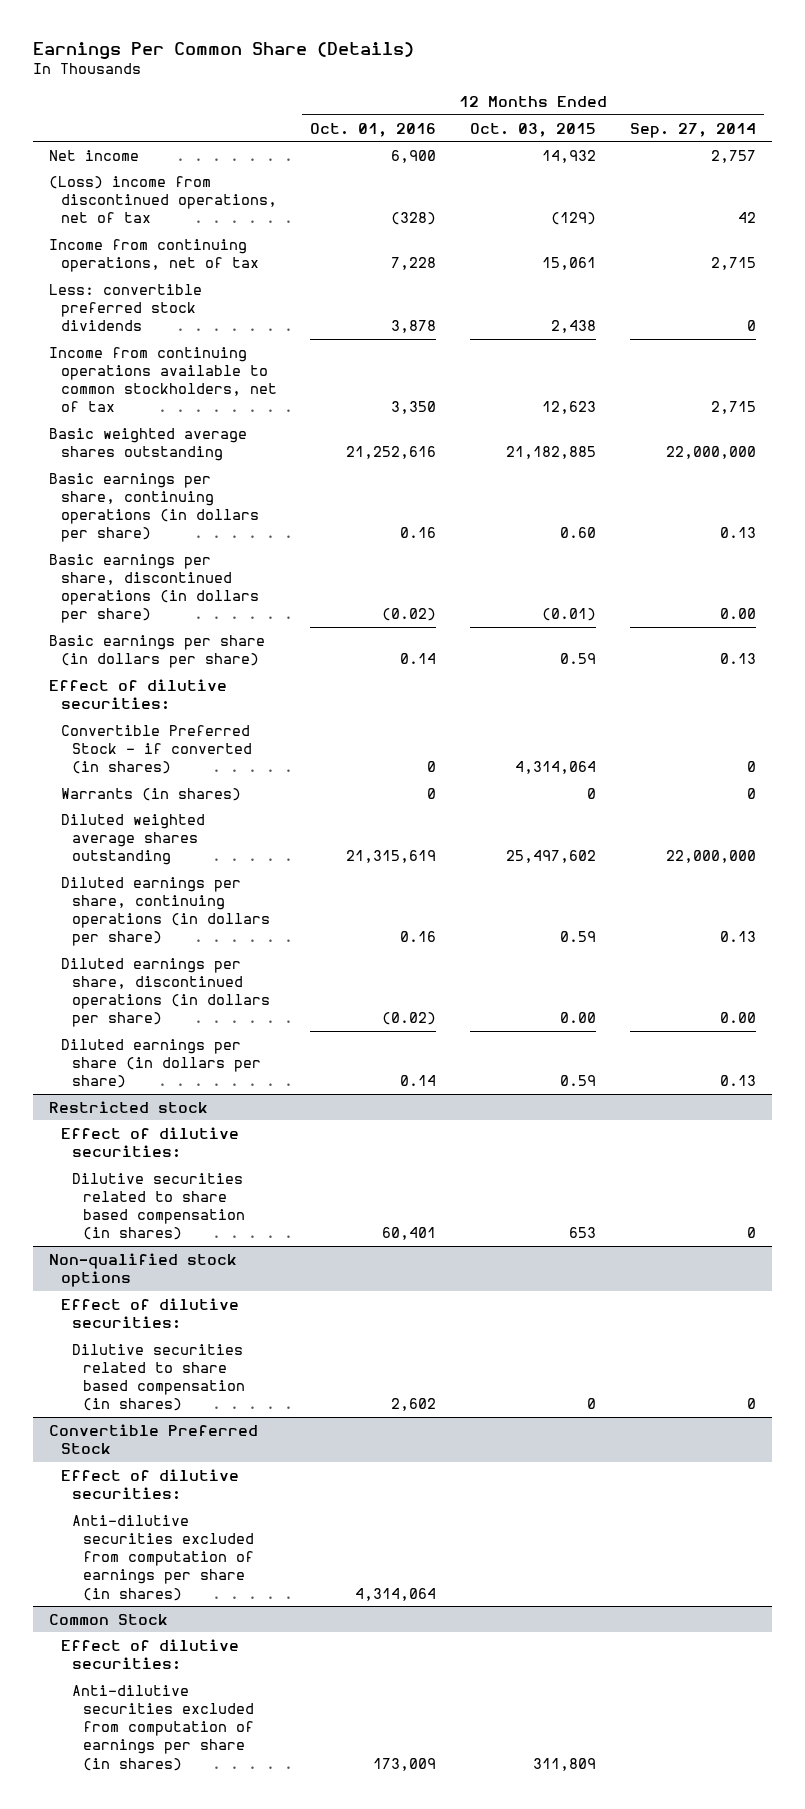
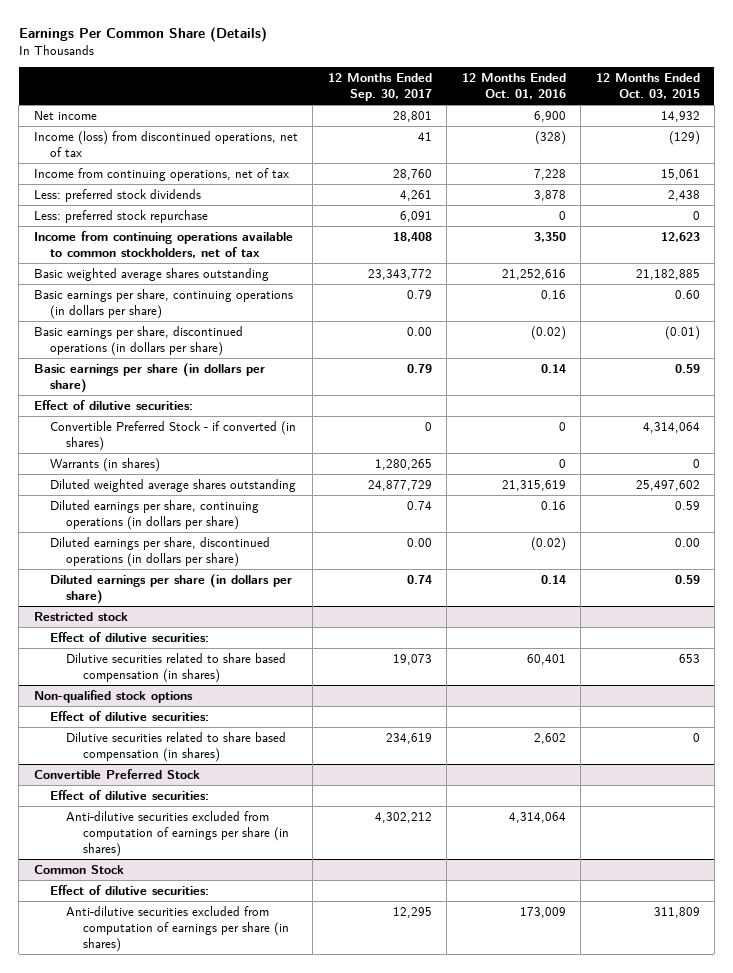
- | 12 Months Ended Oct. 01, 2016 | 12 Months Ended Oct. 03, 2015 | 12 Months Ended Sep. 27, 2014
+ | 12 Months Ended Sep. 30, 2017 | 12 Months Ended Oct. 01, 2016 | 12 Months Ended Oct. 03, 2015
- (Loss) income from discontinued operations, net of tax | (328) | (129) | 42
+ Income (loss) from discontinued operations, net of tax | 41 | (328) | (129)
- Less: convertible preferred stock dividends | 3,878 | 2,438 | 0
+ Less: preferred stock dividends | 4,261 | 3,878 | 2,438
+ Less: preferred stock repurchase | 6,091 | 0 | 0

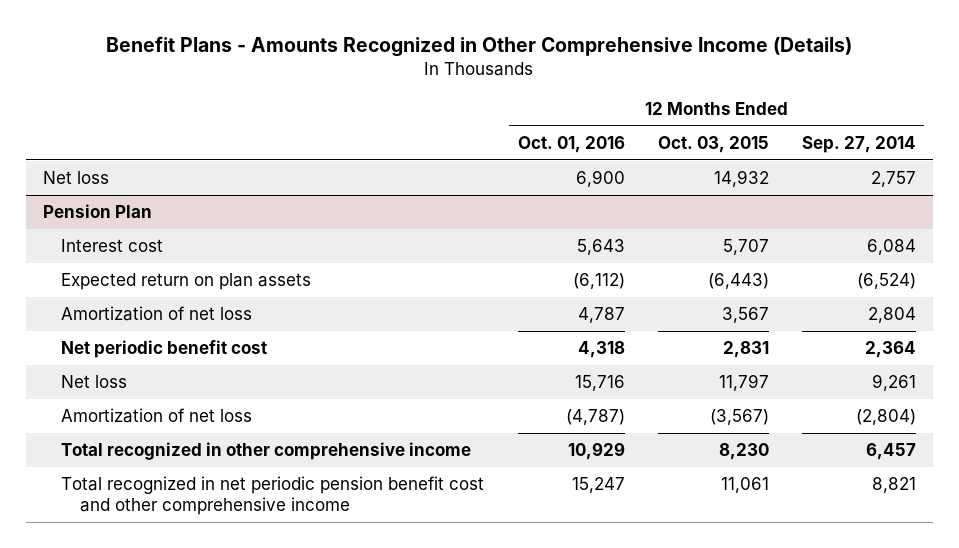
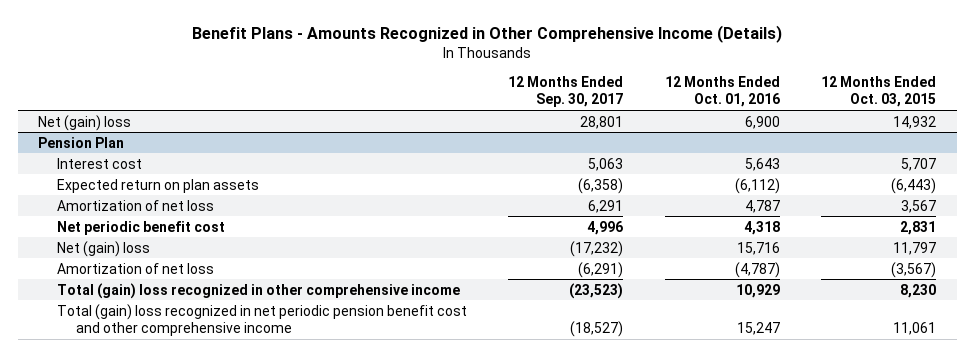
- | 12 Months Ended Oct. 01, 2016 | 12 Months Ended Oct. 03, 2015 | 12 Months Ended Sep. 27, 2014
+ | 12 Months Ended Sep. 30, 2017 | 12 Months Ended Oct. 01, 2016 | 12 Months Ended Oct. 03, 2015
- Net loss | 6,900 | 14,932 | 2,757
+ Net (gain) loss | 28,801 | 6,900 | 14,932
@ Pension Plan
- Net loss | 15,716 | 11,797 | 9,261
+ Net (gain) loss | (17,232) | 15,716 | 11,797
- Total recognized in other comprehensive income | 10,929 | 8,230 | 6,457
- Total recognized in net periodic pension benefit cost and other comprehensive income | 15,247 | 11,061 | 8,821
+ Total (gain) loss recognized in other comprehensive income | (23,523) | 10,929 | 8,230
+ Total (gain) loss recognized in net periodic pension benefit cost and other comprehensive income | (18,527) | 15,247 | 11,061

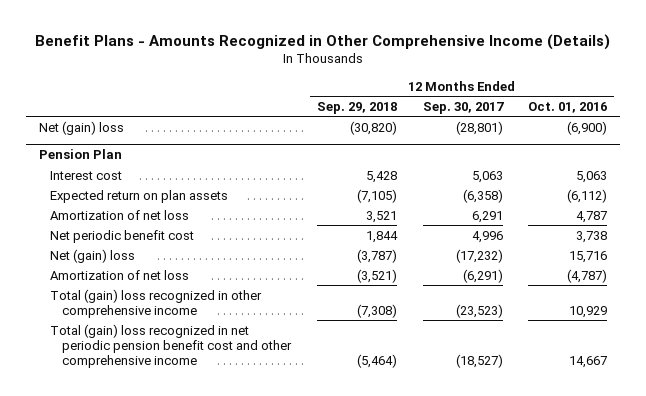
- | 12 Months Ended Sep. 30, 2017 | 12 Months Ended Oct. 01, 2016 | 12 Months Ended Oct. 03, 2015
+ | 12 Months Ended Sep. 29, 2018 | 12 Months Ended Sep. 30, 2017 | 12 Months Ended Oct. 01, 2016
- Net (gain) loss | 28,801 | 6,900 | 14,932
+ Net (gain) loss | (30,820) | (28,801) | (6,900)
@ Pension Plan
- Interest cost | 5,063 | 5,643 | 5,707
+ Interest cost | 5,428 | 5,063 | 5,063
- Net periodic benefit cost | 4,996 | 4,318 | 2,831
+ Net periodic benefit cost | 1,844 | 4,996 | 3,738
- Total (gain) loss recognized in net periodic pension benefit cost and other comprehensive income | (18,527) | 15,247 | 11,061
+ Total (gain) loss recognized in net periodic pension benefit cost and other comprehensive income | (5,464) | (18,527) | 14,667

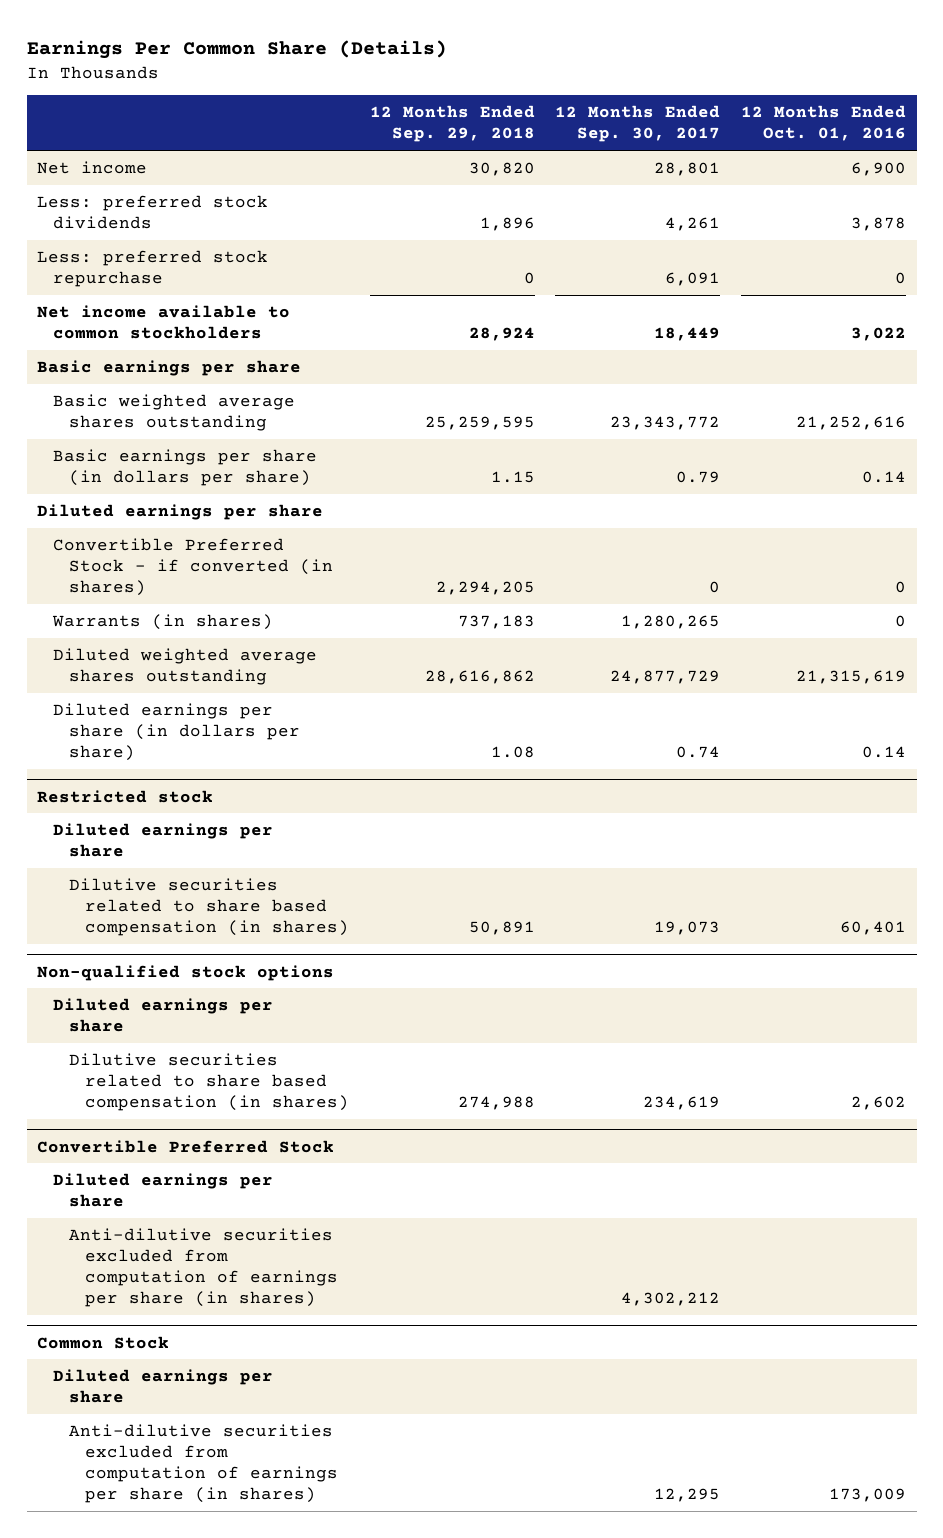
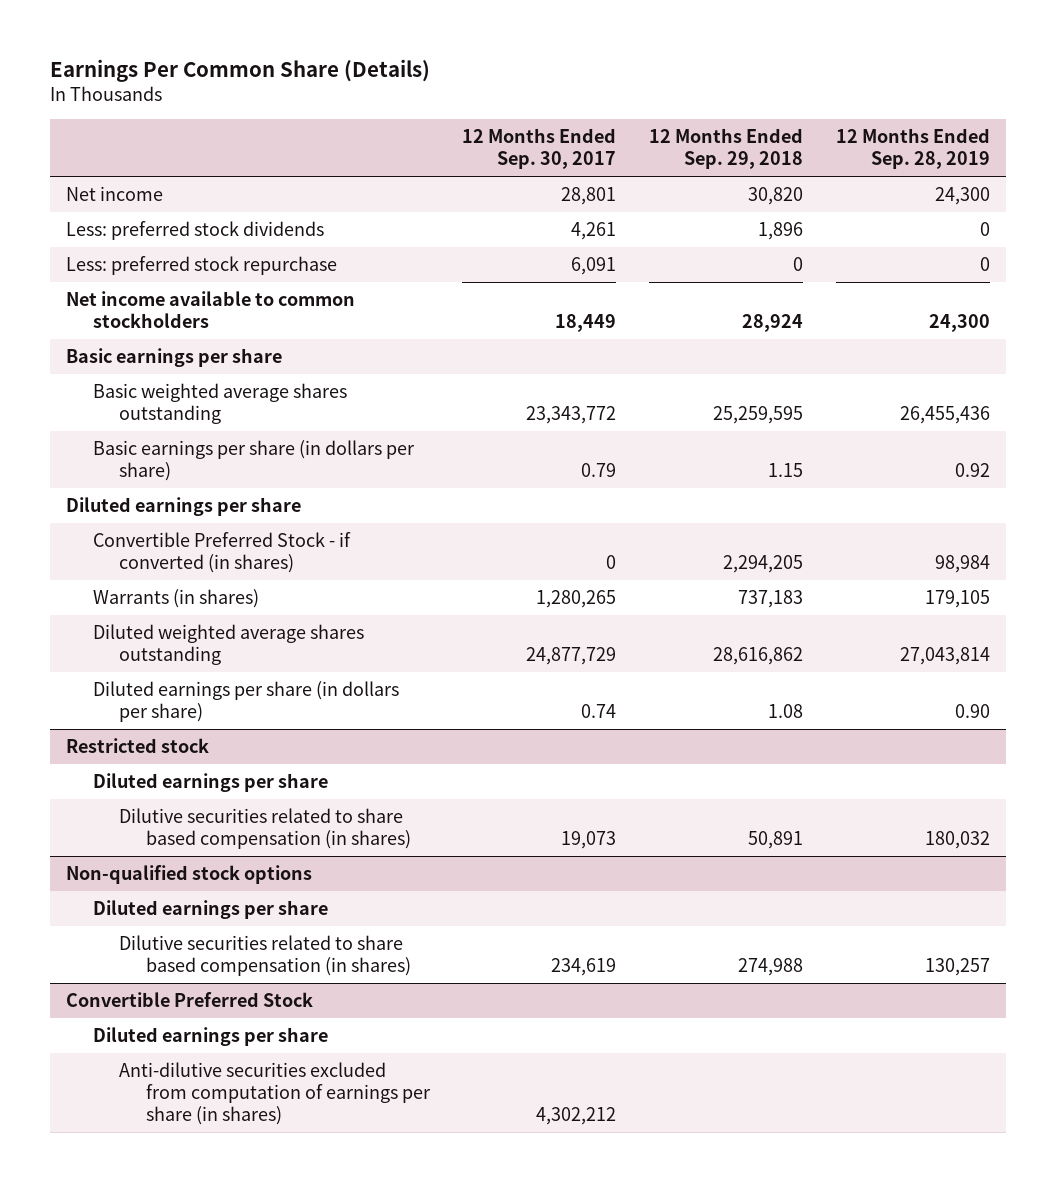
- | 12 Months Ended Sep. 29, 2018 | 12 Months Ended Sep. 30, 2017 | 12 Months Ended Oct. 01, 2016
+ | 12 Months Ended Sep. 30, 2017 | 12 Months Ended Sep. 29, 2018 | 12 Months Ended Sep. 28, 2019
- Common Stock
- Diluted earnings per share
- Anti-dilutive securities excluded from computation of earnings per share (in shares) | | 12,295 | 173,009

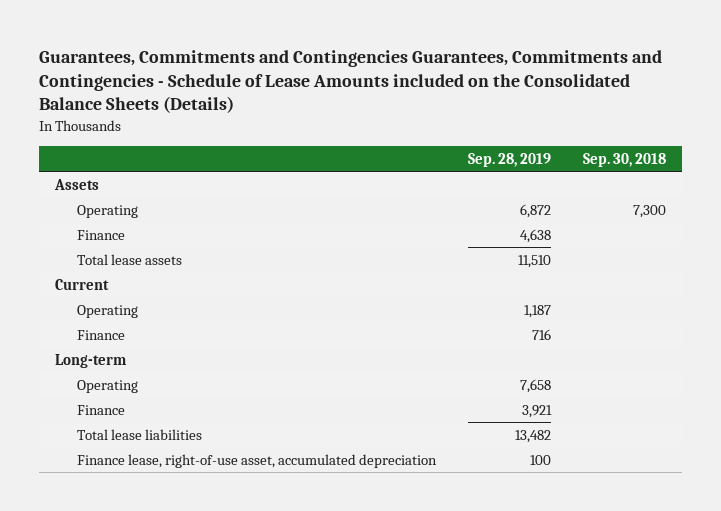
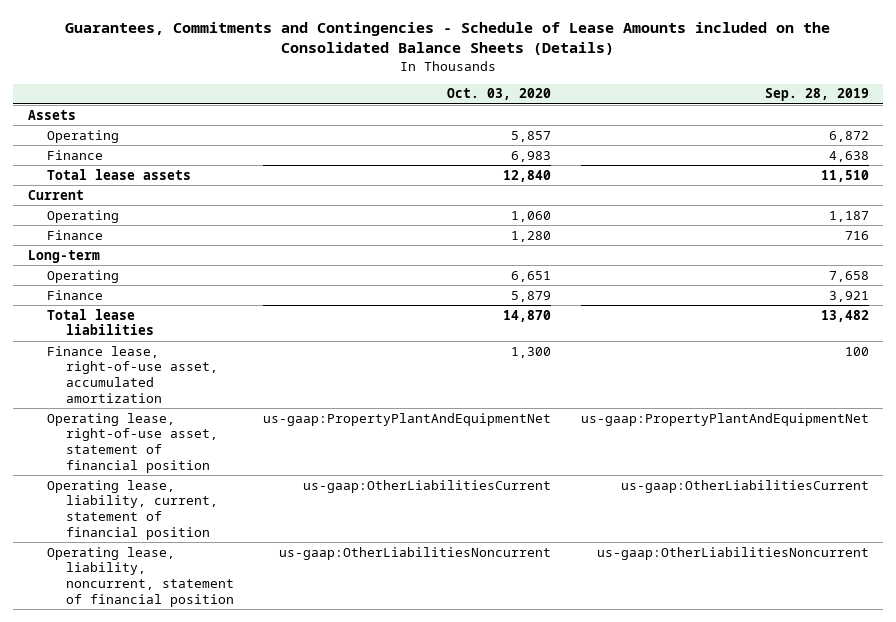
- Guarantees, Commitments and Contingencies Guarantees, Commitments and Contingencies - Schedule of Lease Amounts included on the Consolidated Balance Sheets (Details)
+ Guarantees, Commitments and Contingencies - Schedule of Lease Amounts included on the Consolidated Balance Sheets (Details)
- | Sep. 28, 2019 | Sep. 30, 2018
+ | Oct. 03, 2020 | Sep. 28, 2019
- Finance lease, right-of-use asset, accumulated depreciation | 100 |
+ Finance lease, right-of-use asset, accumulated amortization | 1,300 | 100
+ Operating lease, right-of-use asset, statement of financial position | us-gaap:PropertyPlantAndEquipmentNet | us-gaap:PropertyPlantAndEquipmentNet
+ Operating lease, liability, current, statement of financial position | us-gaap:OtherLiabilitiesCurrent | us-gaap:OtherLiabilitiesCurrent
+ Operating lease, liability, noncurrent, statement of financial position | us-gaap:OtherLiabilitiesNoncurrent | us-gaap:OtherLiabilitiesNoncurrent

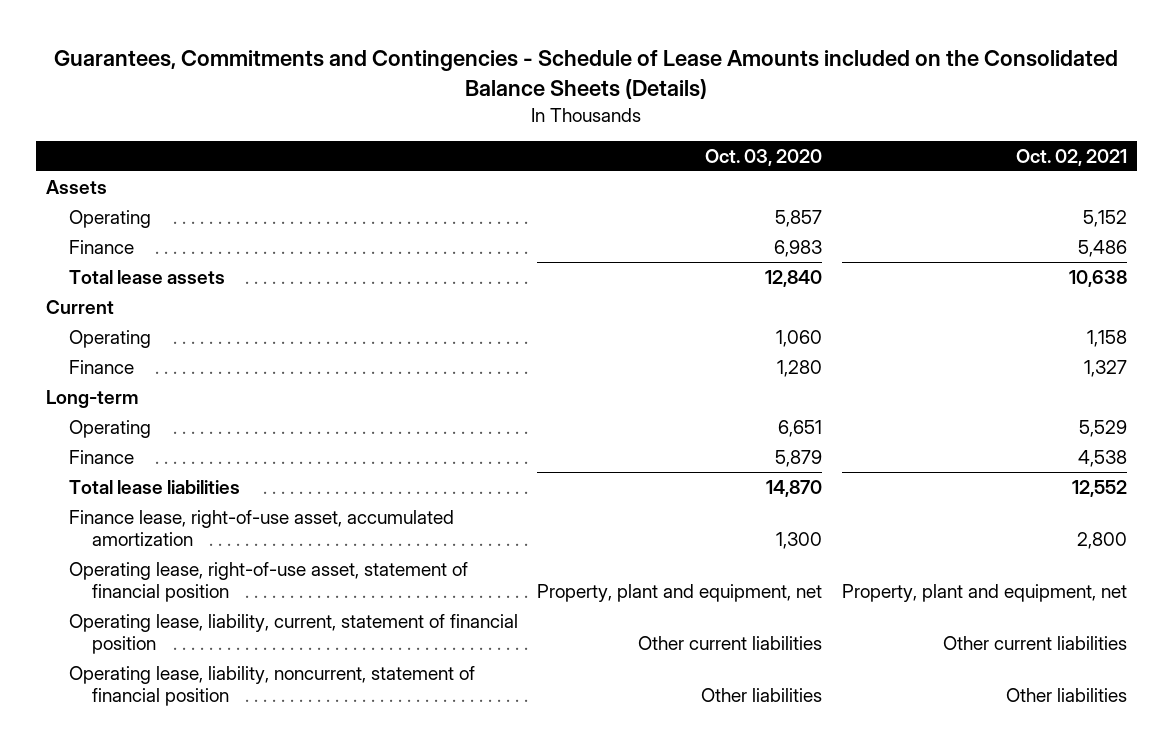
- | Oct. 03, 2020 | Sep. 28, 2019
+ | Oct. 03, 2020 | Oct. 02, 2021
- Operating lease, right-of-use asset, statement of financial position | us-gaap:PropertyPlantAndEquipmentNet | us-gaap:PropertyPlantAndEquipmentNet
- Operating lease, liability, current, statement of financial position | us-gaap:OtherLiabilitiesCurrent | us-gaap:OtherLiabilitiesCurrent
- Operating lease, liability, noncurrent, statement of financial position | us-gaap:OtherLiabilitiesNoncurrent | us-gaap:OtherLiabilitiesNoncurrent
+ Operating lease, right-of-use asset, statement of financial position | Property, plant and equipment, net | Property, plant and equipment, net
+ Operating lease, liability, current, statement of financial position | Other current liabilities | Other current liabilities
+ Operating lease, liability, noncurrent, statement of financial position | Other liabilities | Other liabilities

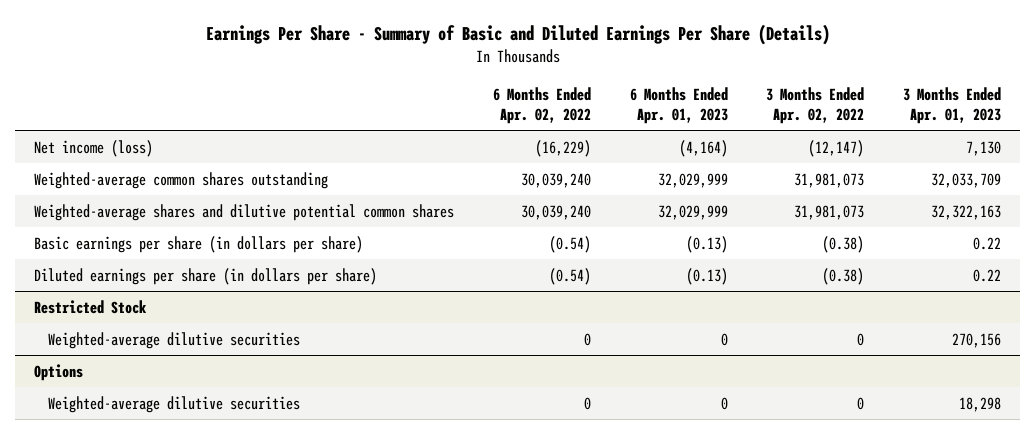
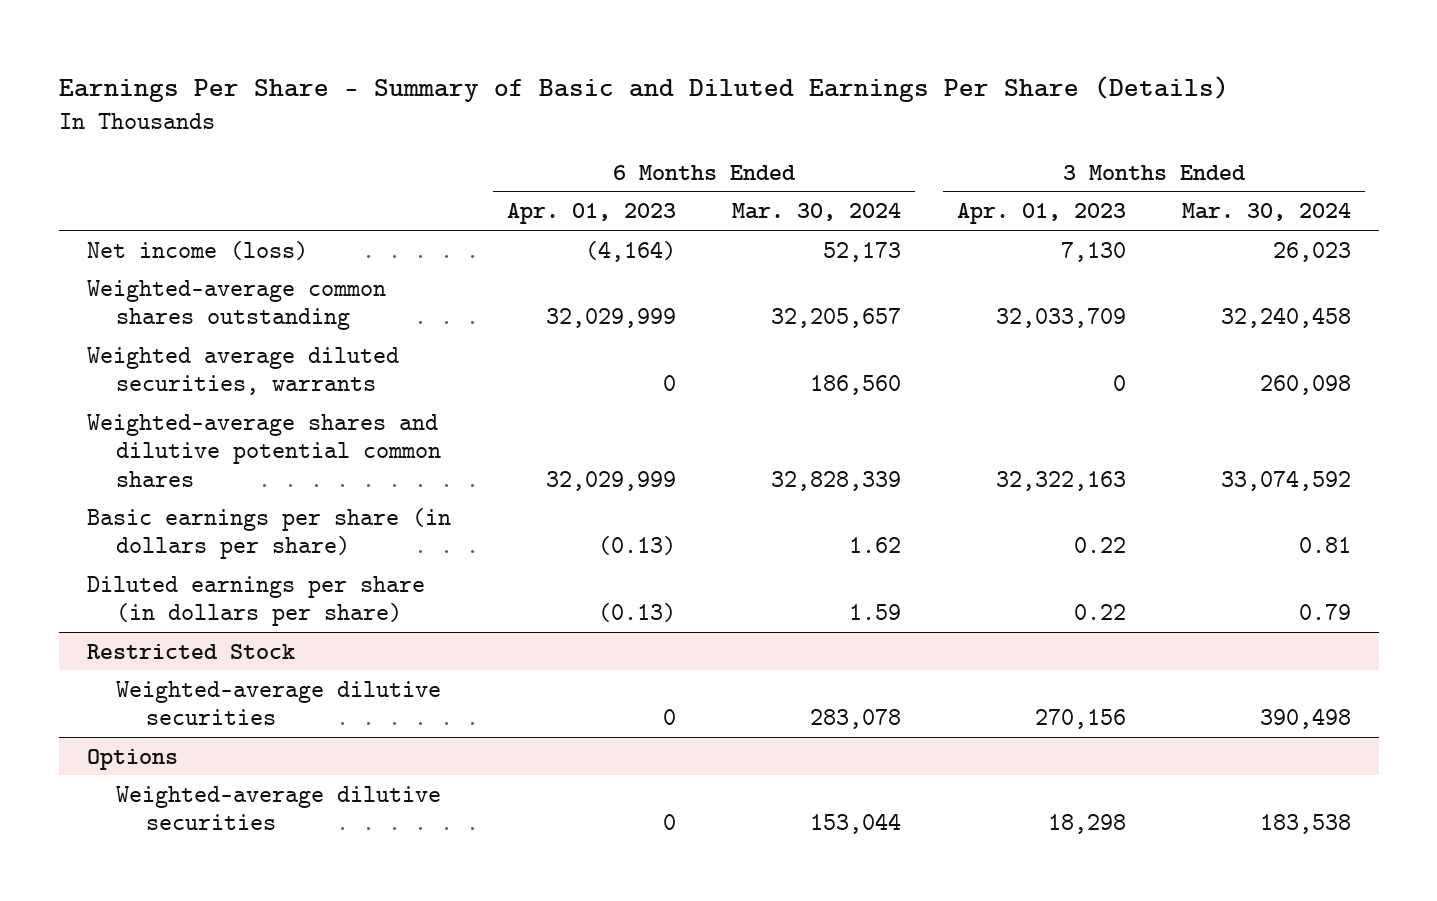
- | 6 Months Ended Apr. 02, 2022 | 6 Months Ended Apr. 01, 2023 | 3 Months Ended Apr. 02, 2022 | 3 Months Ended Apr. 01, 2023
+ | 6 Months Ended Apr. 01, 2023 | 6 Months Ended Mar. 30, 2024 | 3 Months Ended Apr. 01, 2023 | 3 Months Ended Mar. 30, 2024
+ Weighted average diluted securities, warrants | 0 | 186,560 | 0 | 260,098

